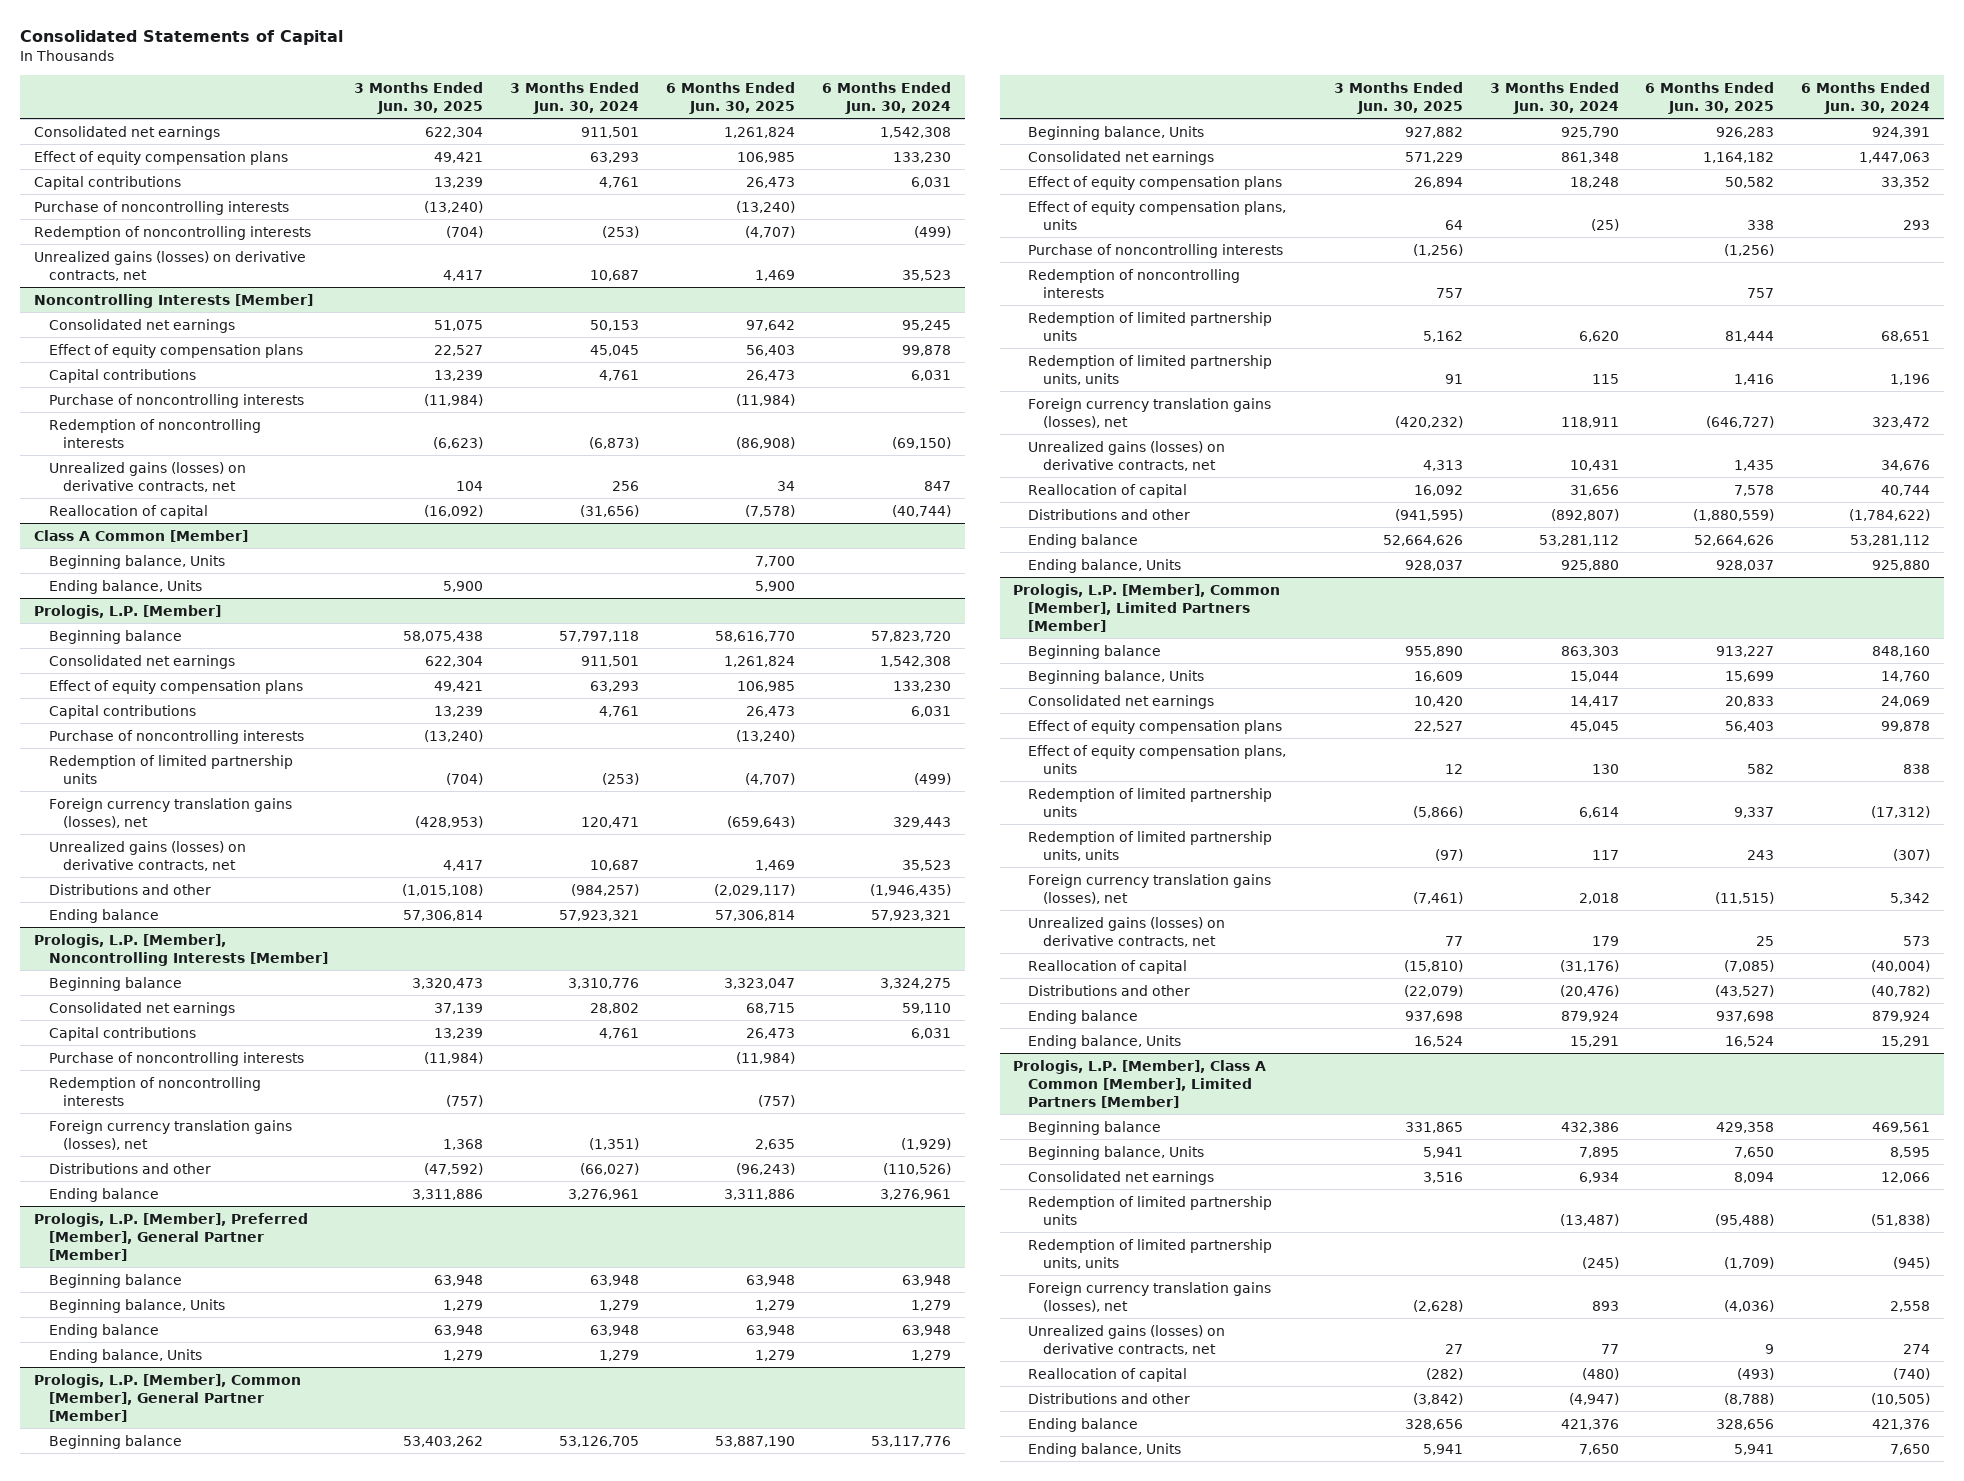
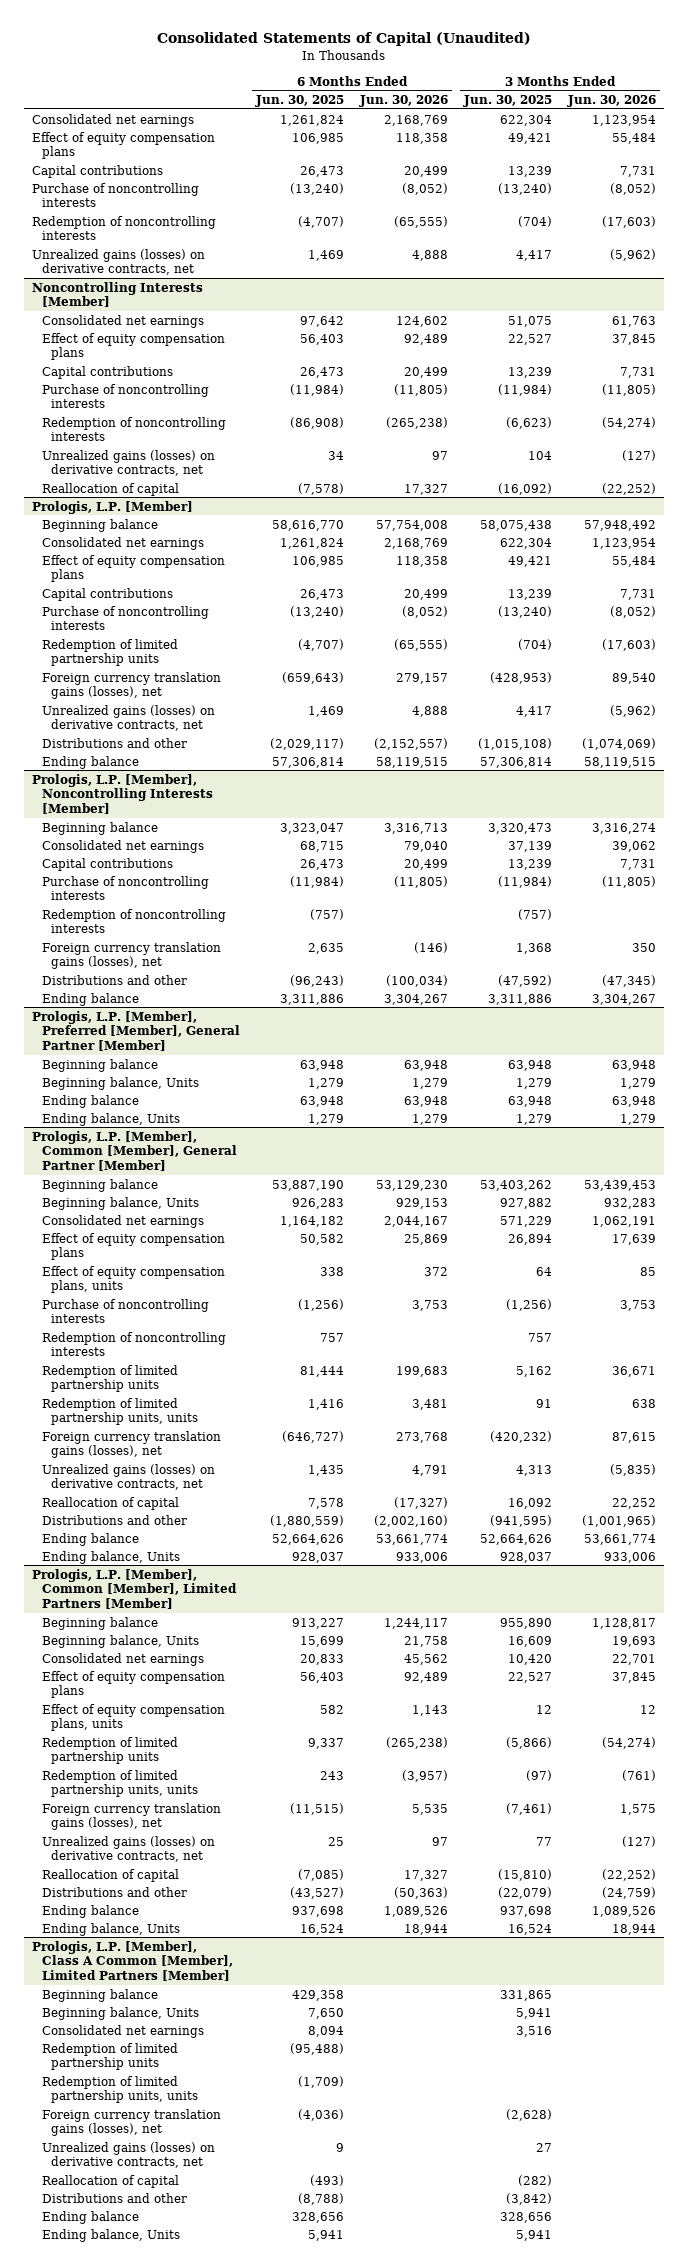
- Consolidated Statements of Capital
+ Consolidated Statements of Capital (Unaudited)
- | 3 Months Ended Jun. 30, 2025 | 3 Months Ended Jun. 30, 2024 | 6 Months Ended Jun. 30, 2025 | 6 Months Ended Jun. 30, 2024
+ | 6 Months Ended Jun. 30, 2025 | 6 Months Ended Jun. 30, 2026 | 3 Months Ended Jun. 30, 2025 | 3 Months Ended Jun. 30, 2026
- Class A Common [Member]
- Beginning balance, Units | | | 7,700 |
- Ending balance, Units | 5,900 | | 5,900 |

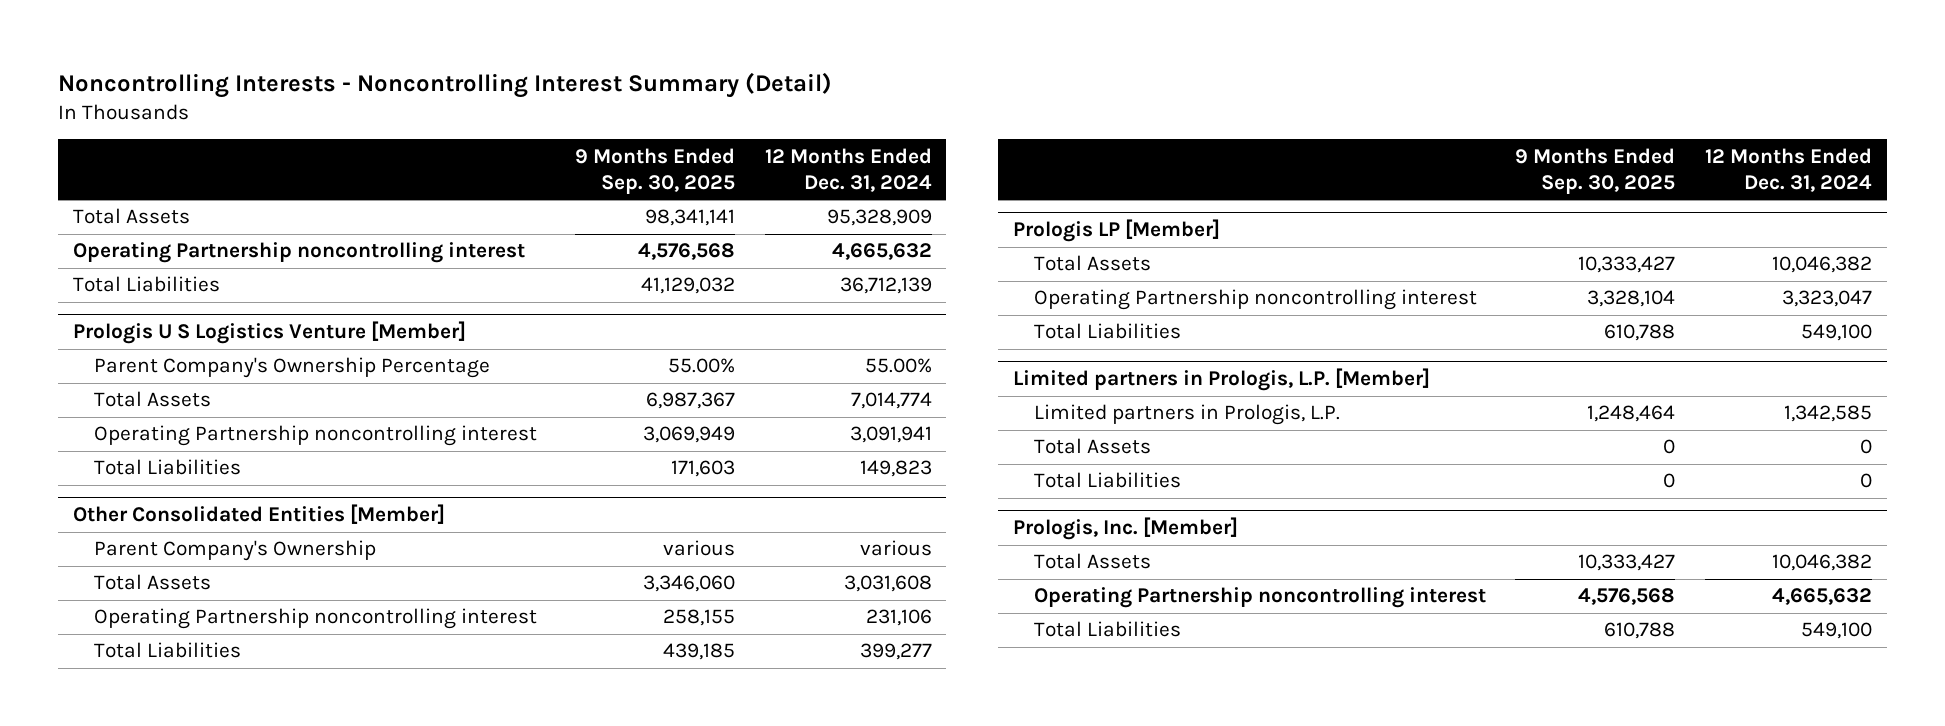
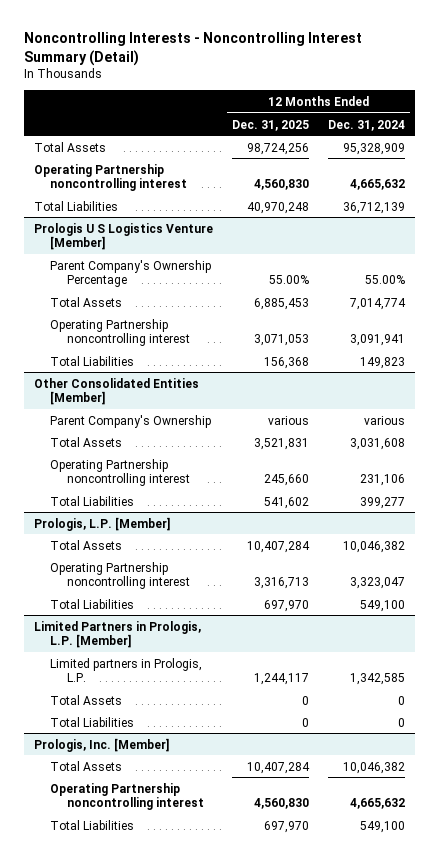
- | 9 Months Ended Sep. 30, 2025 | 12 Months Ended Dec. 31, 2024
+ | 12 Months Ended Dec. 31, 2025 | 12 Months Ended Dec. 31, 2024
- Prologis LP [Member]
+ Prologis, L.P. [Member]
- Limited partners in Prologis, L.P. [Member]
+ Limited Partners in Prologis, L.P. [Member]

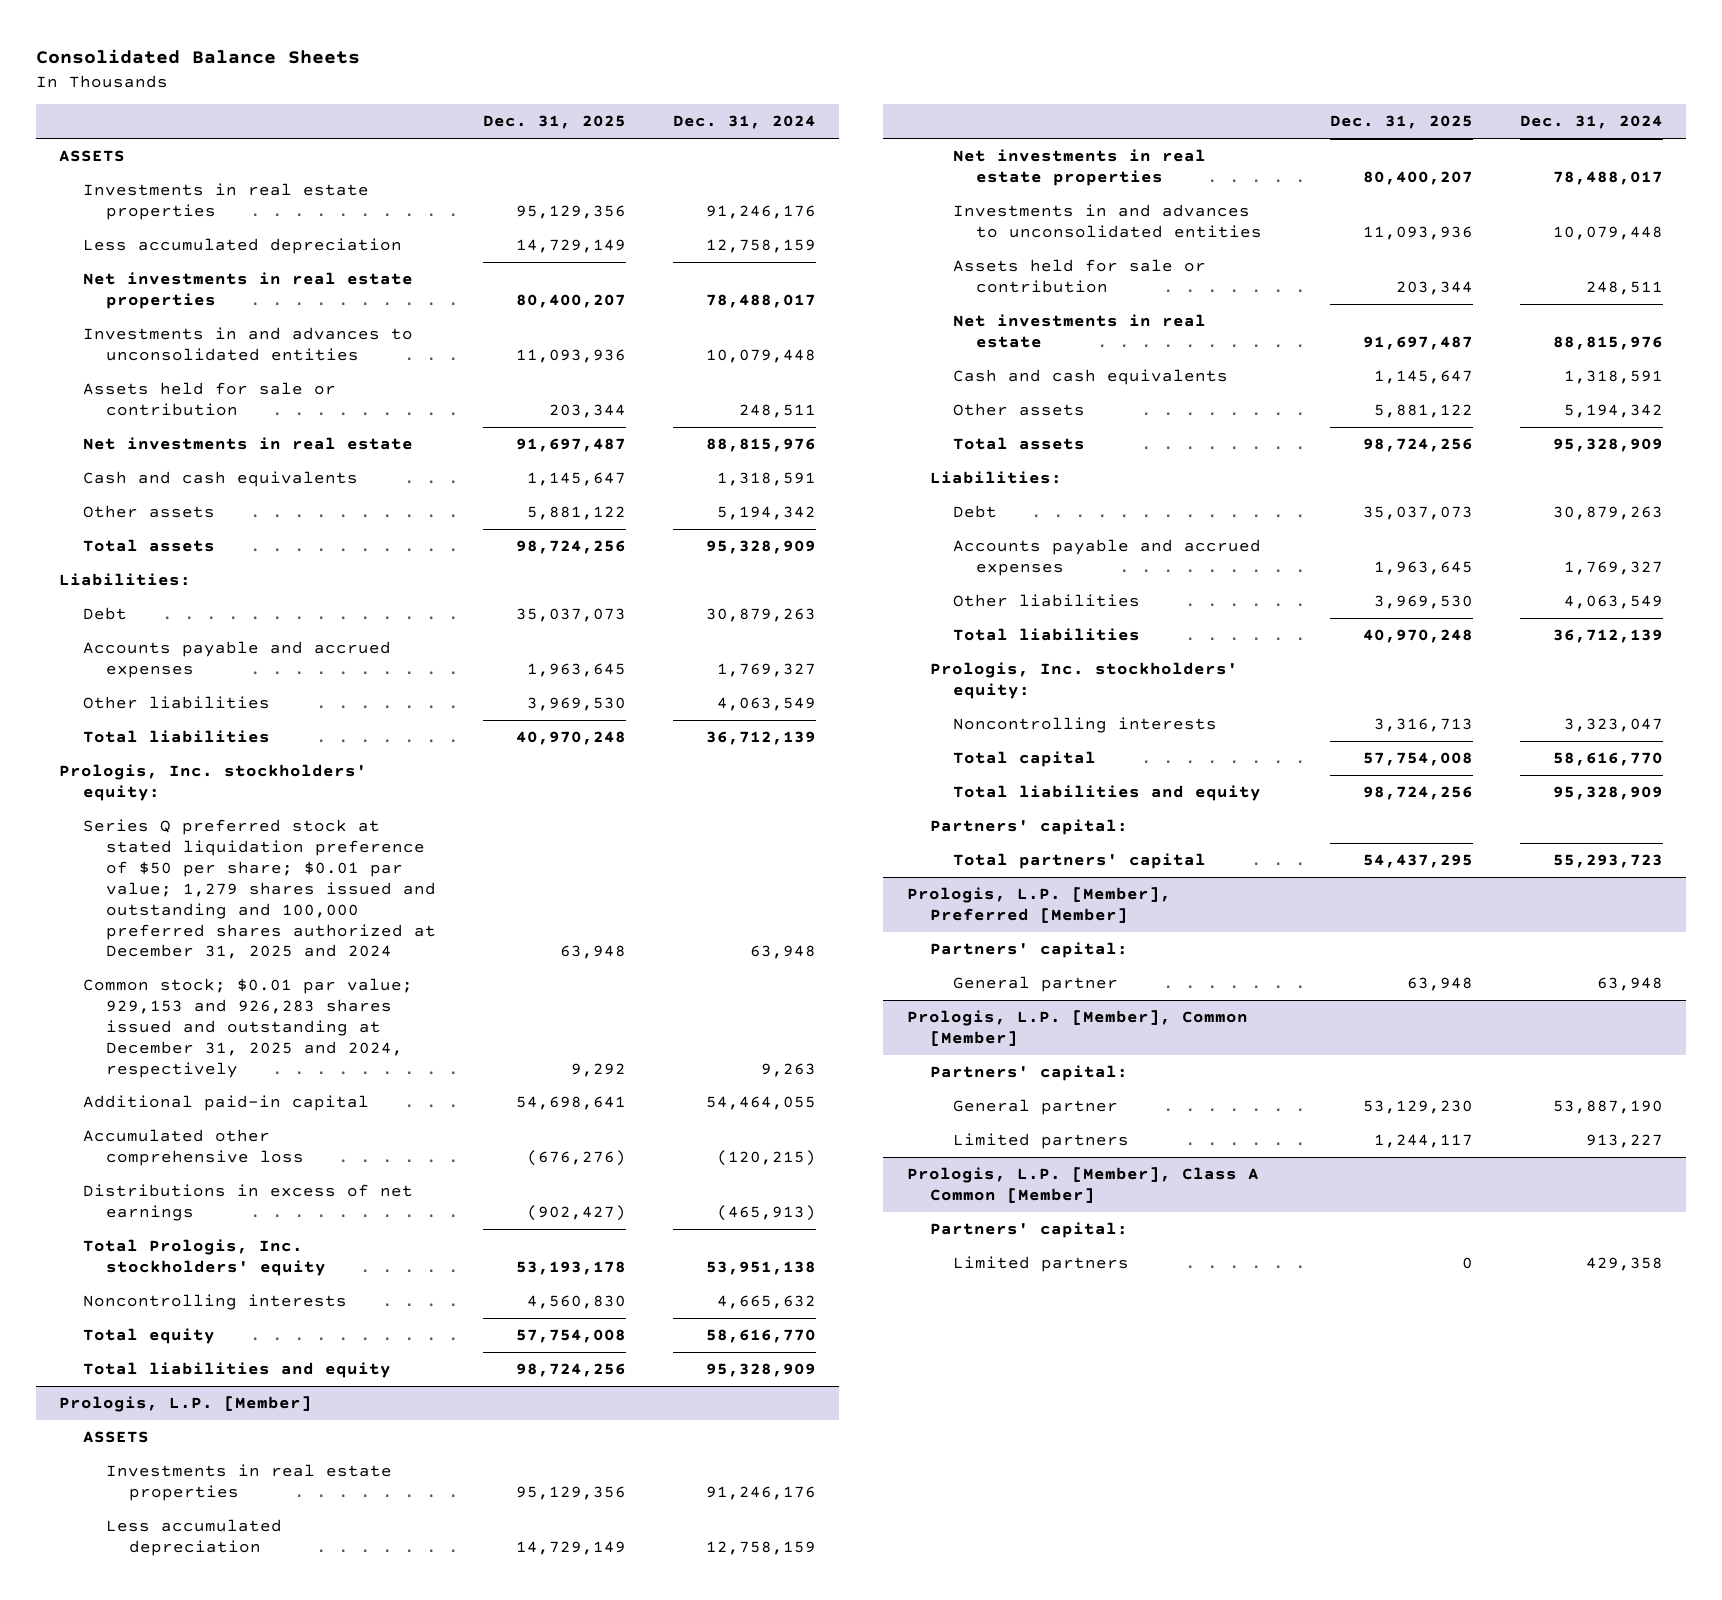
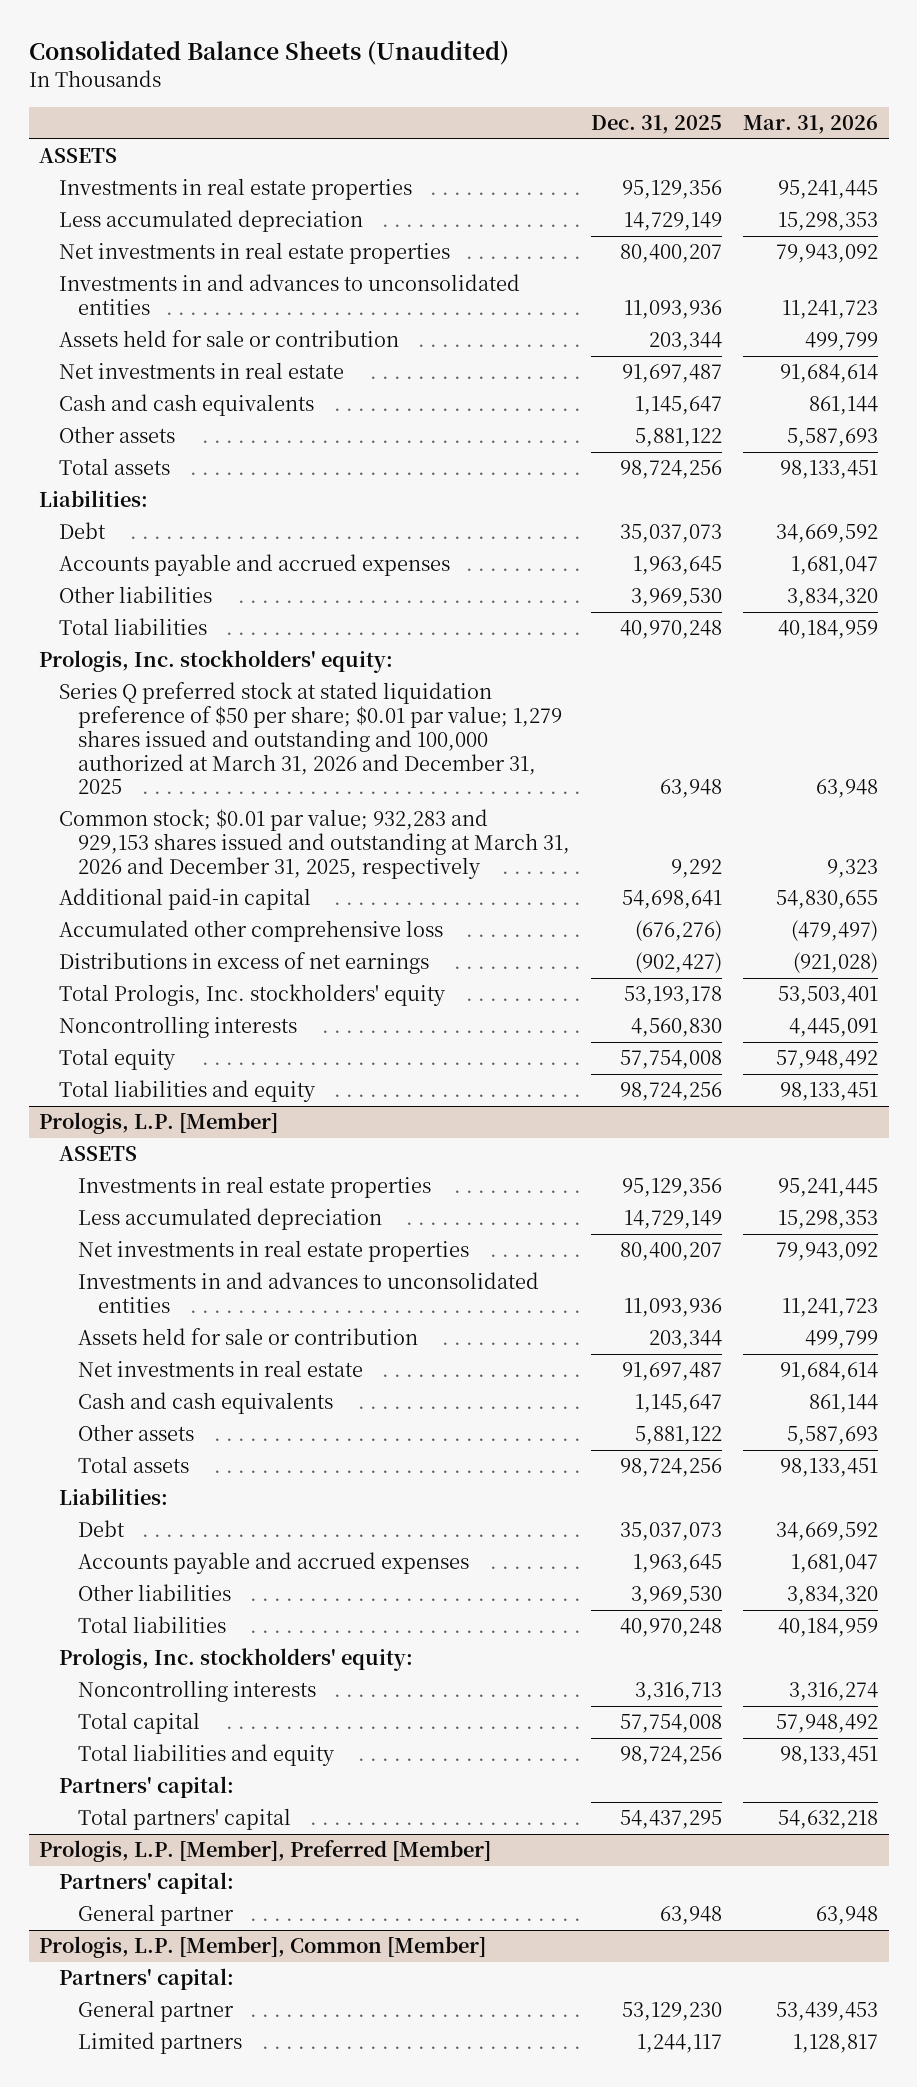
- Consolidated Balance Sheets
+ Consolidated Balance Sheets (Unaudited)
- | Dec. 31, 2025 | Dec. 31, 2024
+ | Dec. 31, 2025 | Mar. 31, 2026
- Series Q preferred stock at stated liquidation preference of $50 per share; $0.01 par value; 1,279 shares issued and outstanding and 100,000 preferred shares authorized at December 31, 2025 and 2024 | 63,948 | 63,948
- Common stock; $0.01 par value; 929,153 and 926,283 shares issued and outstanding at December 31, 2025 and 2024, respectively | 9,292 | 9,263
+ Series Q preferred stock at stated liquidation preference of $50 per share; $0.01 par value; 1,279 shares issued and outstanding and 100,000 authorized at March 31, 2026 and December 31, 2025 | 63,948 | 63,948
+ Common stock; $0.01 par value; 932,283 and 929,153 shares issued and outstanding at March 31, 2026 and December 31, 2025, respectively | 9,292 | 9,323
- Prologis, L.P. [Member], Class A Common [Member]
- Partners' capital:
- Limited partners | 0 | 429,358

